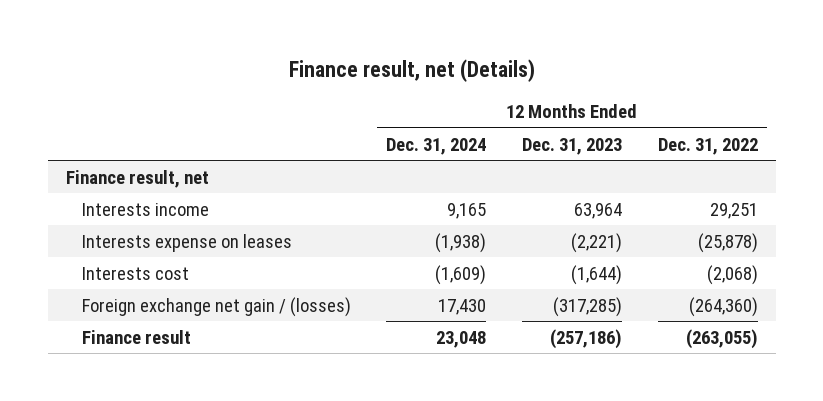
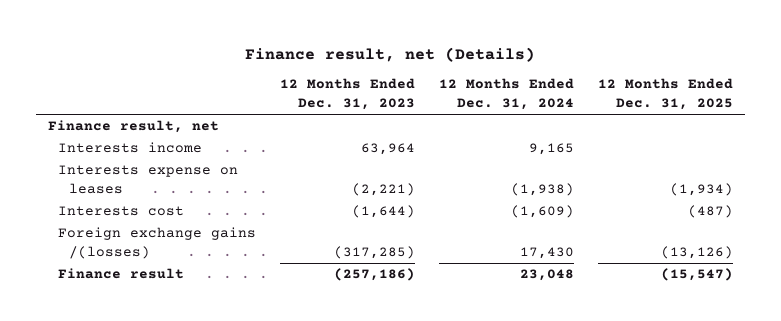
- | 12 Months Ended Dec. 31, 2024 | 12 Months Ended Dec. 31, 2023 | 12 Months Ended Dec. 31, 2022
+ | 12 Months Ended Dec. 31, 2023 | 12 Months Ended Dec. 31, 2024 | 12 Months Ended Dec. 31, 2025
- Foreign exchange net gain / (losses) | 17,430 | (317,285) | (264,360)
+ Foreign exchange gains /(losses) | (317,285) | 17,430 | (13,126)

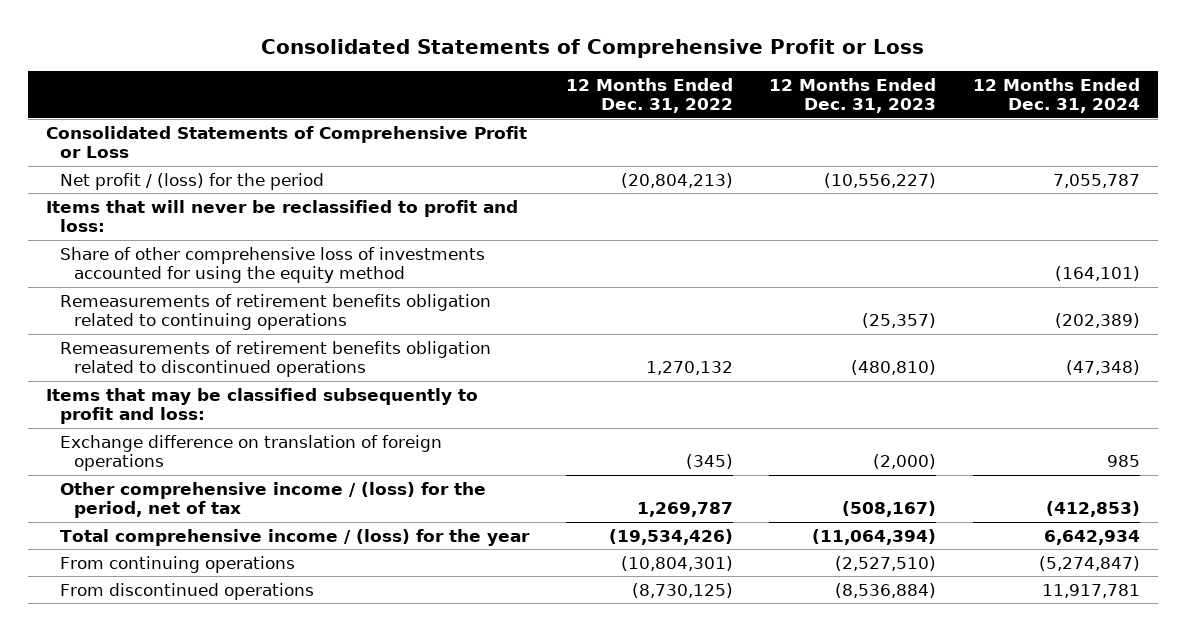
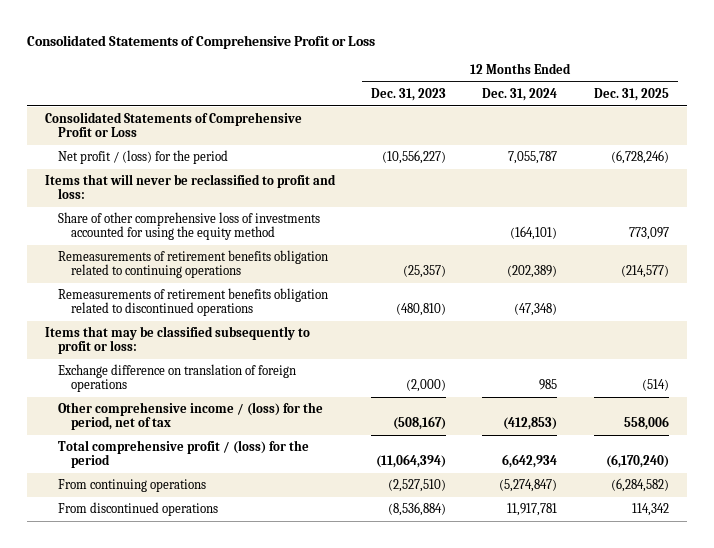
- | 12 Months Ended Dec. 31, 2022 | 12 Months Ended Dec. 31, 2023 | 12 Months Ended Dec. 31, 2024
+ | 12 Months Ended Dec. 31, 2023 | 12 Months Ended Dec. 31, 2024 | 12 Months Ended Dec. 31, 2025
- Items that may be classified subsequently to profit and loss:
+ Items that may be classified subsequently to profit or loss:
- Total comprehensive income / (loss) for the year | (19,534,426) | (11,064,394) | 6,642,934
+ Total comprehensive profit / (loss) for the period | (11,064,394) | 6,642,934 | (6,170,240)

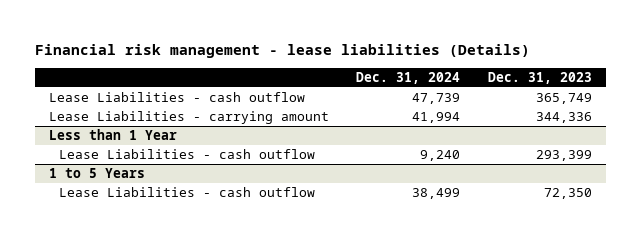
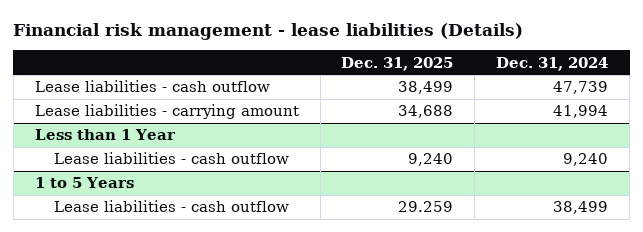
- | Dec. 31, 2024 | Dec. 31, 2023
+ | Dec. 31, 2025 | Dec. 31, 2024
- Lease Liabilities - cash outflow | 47,739 | 365,749
- Lease Liabilities - carrying amount | 41,994 | 344,336
+ Lease liabilities - cash outflow | 38,499 | 47,739
+ Lease liabilities - carrying amount | 34,688 | 41,994
@ Less than 1 Year
- Lease Liabilities - cash outflow | 9,240 | 293,399
+ Lease liabilities - cash outflow | 9,240 | 9,240
@ 1 to 5 Years
- Lease Liabilities - cash outflow | 38,499 | 72,350
+ Lease liabilities - cash outflow | 29.259 | 38,499

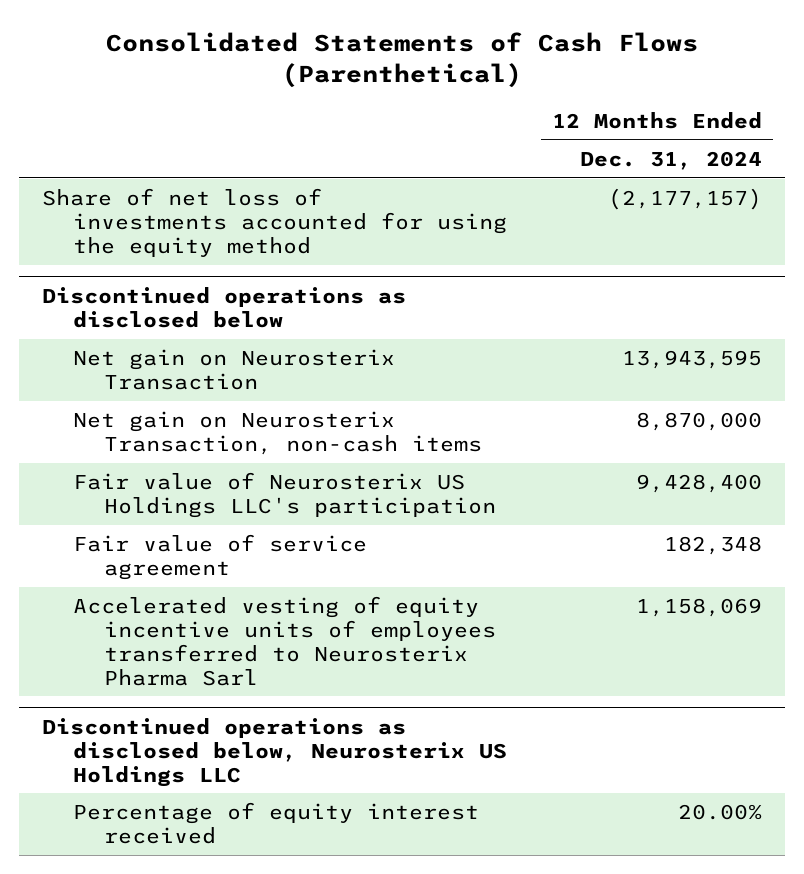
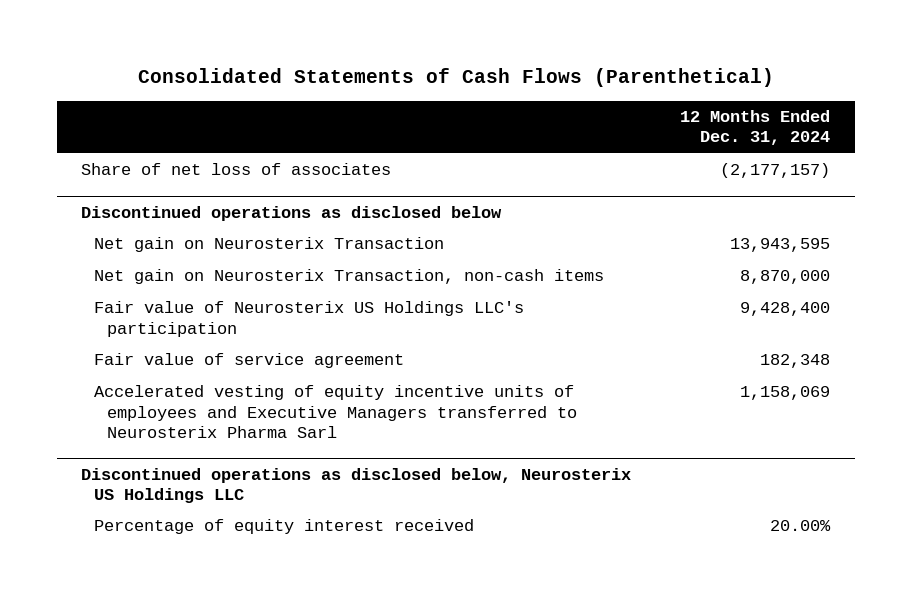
- Share of net loss of investments accounted for using the equity method | (2,177,157)
+ Share of net loss of associates | (2,177,157)
@ Discontinued operations as disclosed below
- Accelerated vesting of equity incentive units of employees transferred to Neurosterix Pharma Sarl | 1,158,069
+ Accelerated vesting of equity incentive units of employees and Executive Managers transferred to Neurosterix Pharma Sarl | 1,158,069

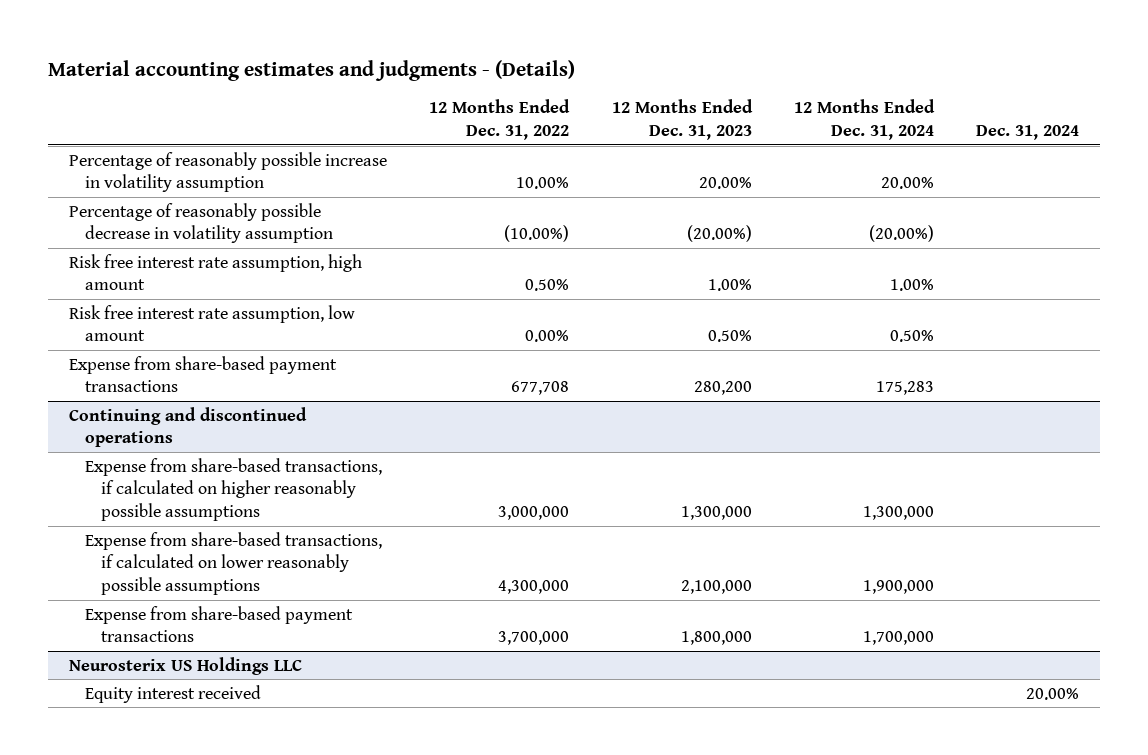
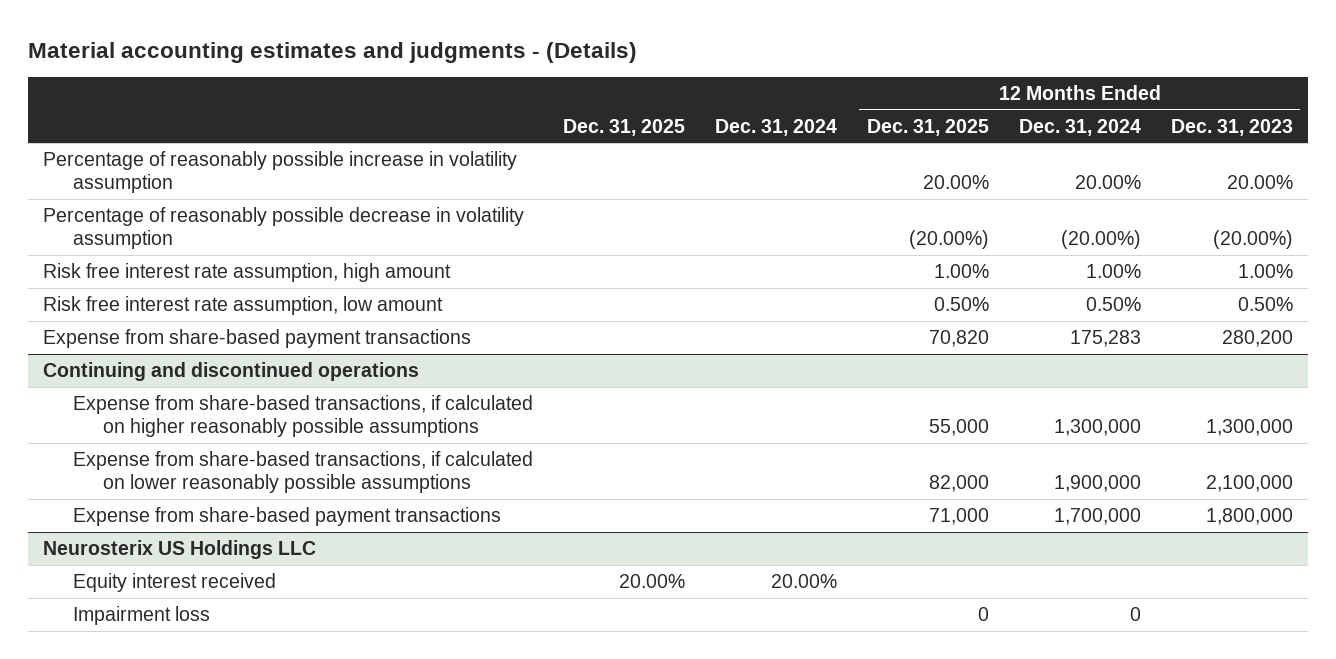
- | 12 Months Ended Dec. 31, 2022 | 12 Months Ended Dec. 31, 2023 | 12 Months Ended Dec. 31, 2024 | Dec. 31, 2024
+ | Dec. 31, 2025 | Dec. 31, 2024 | 12 Months Ended Dec. 31, 2025 | 12 Months Ended Dec. 31, 2024 | 12 Months Ended Dec. 31, 2023
@ Neurosterix US Holdings LLC
+ Impairment loss | | | 0 | 0 |

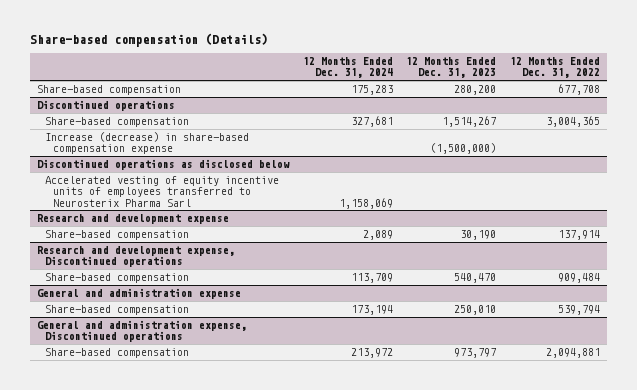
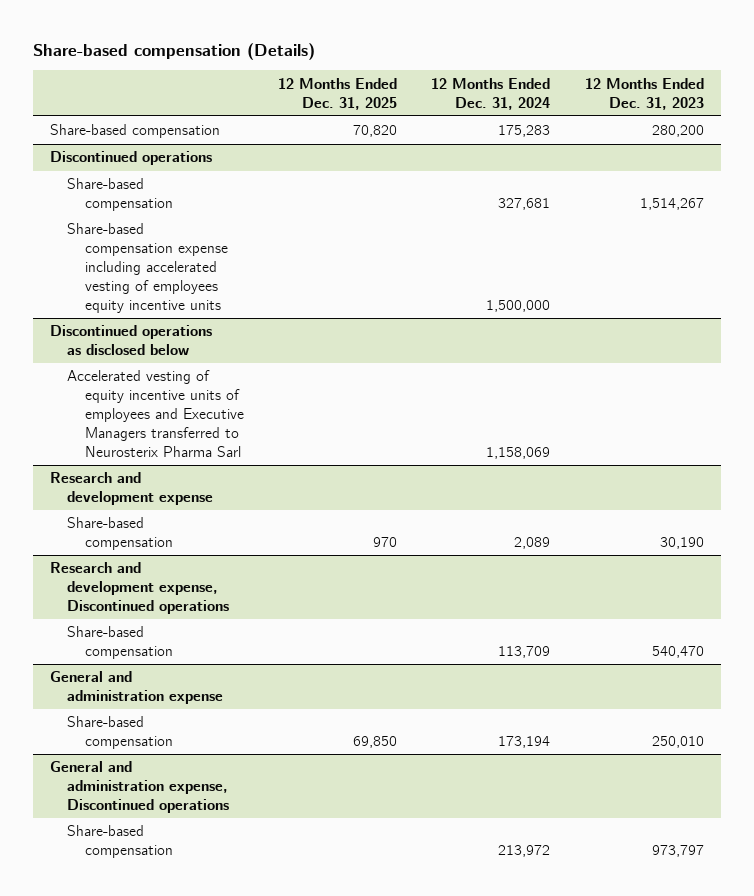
- | 12 Months Ended Dec. 31, 2024 | 12 Months Ended Dec. 31, 2023 | 12 Months Ended Dec. 31, 2022
+ | 12 Months Ended Dec. 31, 2025 | 12 Months Ended Dec. 31, 2024 | 12 Months Ended Dec. 31, 2023
@ Discontinued operations
- Increase (decrease) in share-based compensation expense | | (1,500,000) |
+ Share-based compensation expense including accelerated vesting of employees equity incentive units | | 1,500,000 |
@ Discontinued operations as disclosed below
- Accelerated vesting of equity incentive units of employees transferred to Neurosterix Pharma Sarl | 1,158,069 | |
+ Accelerated vesting of equity incentive units of employees and Executive Managers transferred to Neurosterix Pharma Sarl | | 1,158,069 |

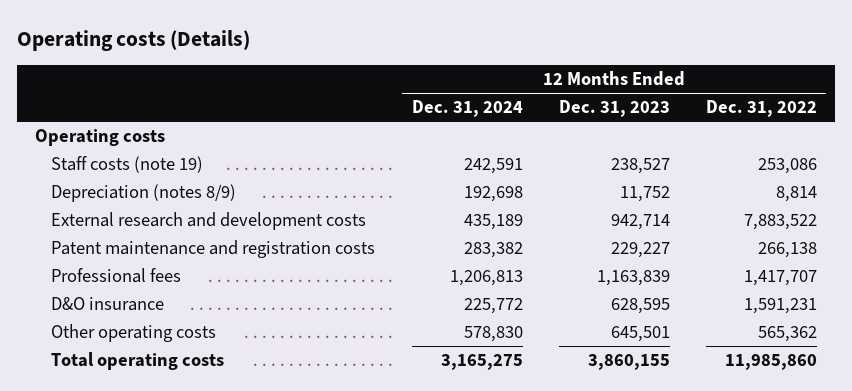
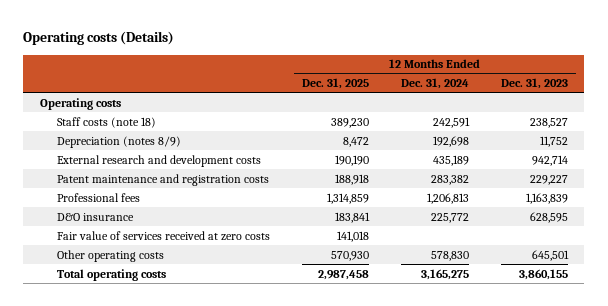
- | 12 Months Ended Dec. 31, 2024 | 12 Months Ended Dec. 31, 2023 | 12 Months Ended Dec. 31, 2022
+ | 12 Months Ended Dec. 31, 2025 | 12 Months Ended Dec. 31, 2024 | 12 Months Ended Dec. 31, 2023
- Staff costs (note 19) | 242,591 | 238,527 | 253,086
+ Staff costs (note 18) | 389,230 | 242,591 | 238,527
+ Fair value of services received at zero costs | 141,018 | |

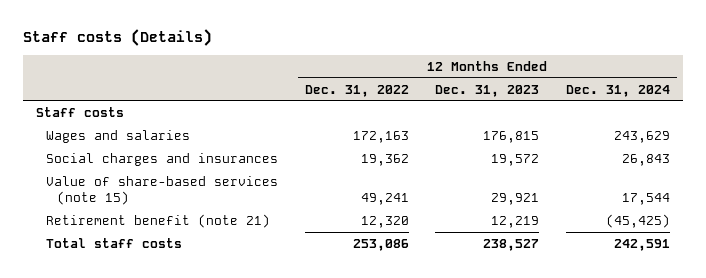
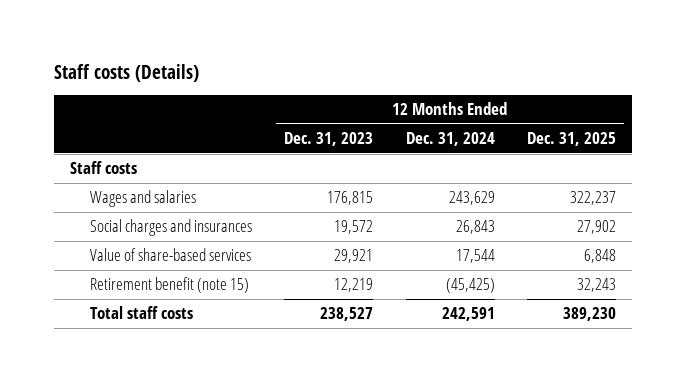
- | 12 Months Ended Dec. 31, 2022 | 12 Months Ended Dec. 31, 2023 | 12 Months Ended Dec. 31, 2024
+ | 12 Months Ended Dec. 31, 2023 | 12 Months Ended Dec. 31, 2024 | 12 Months Ended Dec. 31, 2025
- Value of share-based services (note 15) | 49,241 | 29,921 | 17,544
- Retirement benefit (note 21) | 12,320 | 12,219 | (45,425)
+ Value of share-based services | 29,921 | 17,544 | 6,848
+ Retirement benefit (note 15) | 12,219 | (45,425) | 32,243

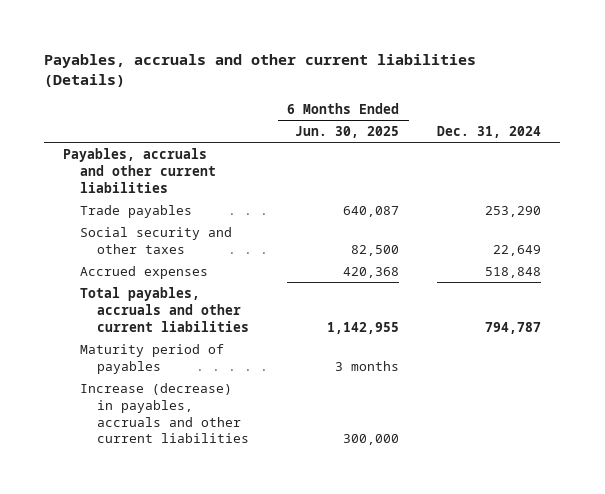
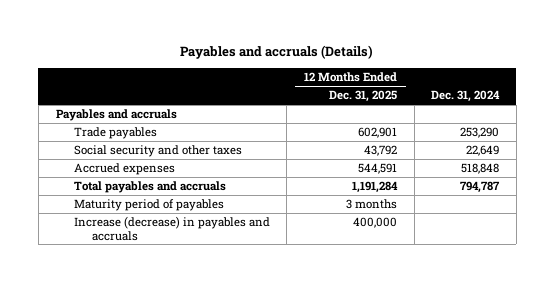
- Payables, accruals and other current liabilities (Details)
+ Payables and accruals (Details)
- | 6 Months Ended Jun. 30, 2025 | Dec. 31, 2024
+ | 12 Months Ended Dec. 31, 2025 | Dec. 31, 2024
- Payables, accruals and other current liabilities
+ Payables and accruals
- Total payables, accruals and other current liabilities | 1,142,955 | 794,787
+ Total payables and accruals | 1,191,284 | 794,787
- Increase (decrease) in payables, accruals and other current liabilities | 300,000 |
+ Increase (decrease) in payables and accruals | 400,000 |

